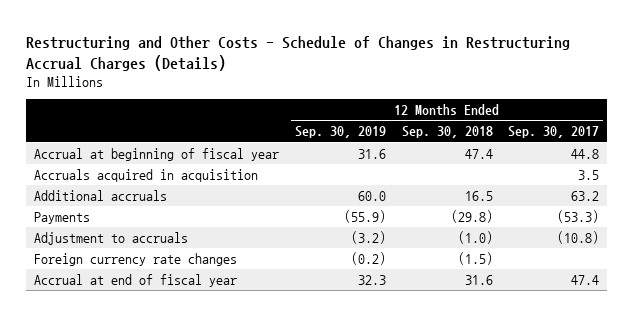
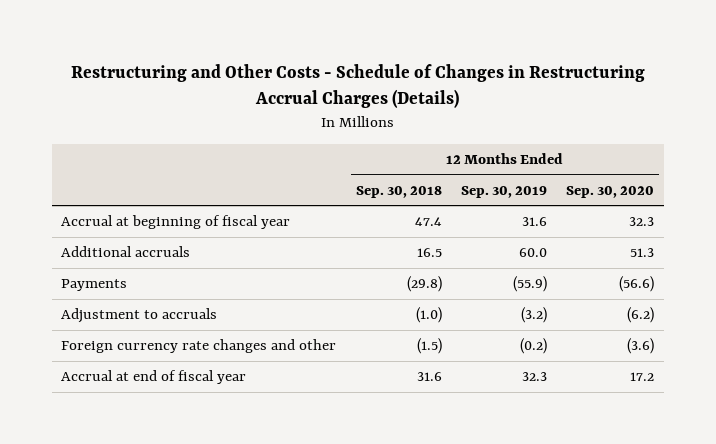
- | 12 Months Ended Sep. 30, 2019 | 12 Months Ended Sep. 30, 2018 | 12 Months Ended Sep. 30, 2017
+ | 12 Months Ended Sep. 30, 2018 | 12 Months Ended Sep. 30, 2019 | 12 Months Ended Sep. 30, 2020
- Accruals acquired in acquisition | | | 3.5
- Foreign currency rate changes | (0.2) | (1.5) |
+ Foreign currency rate changes and other | (1.5) | (0.2) | (3.6)

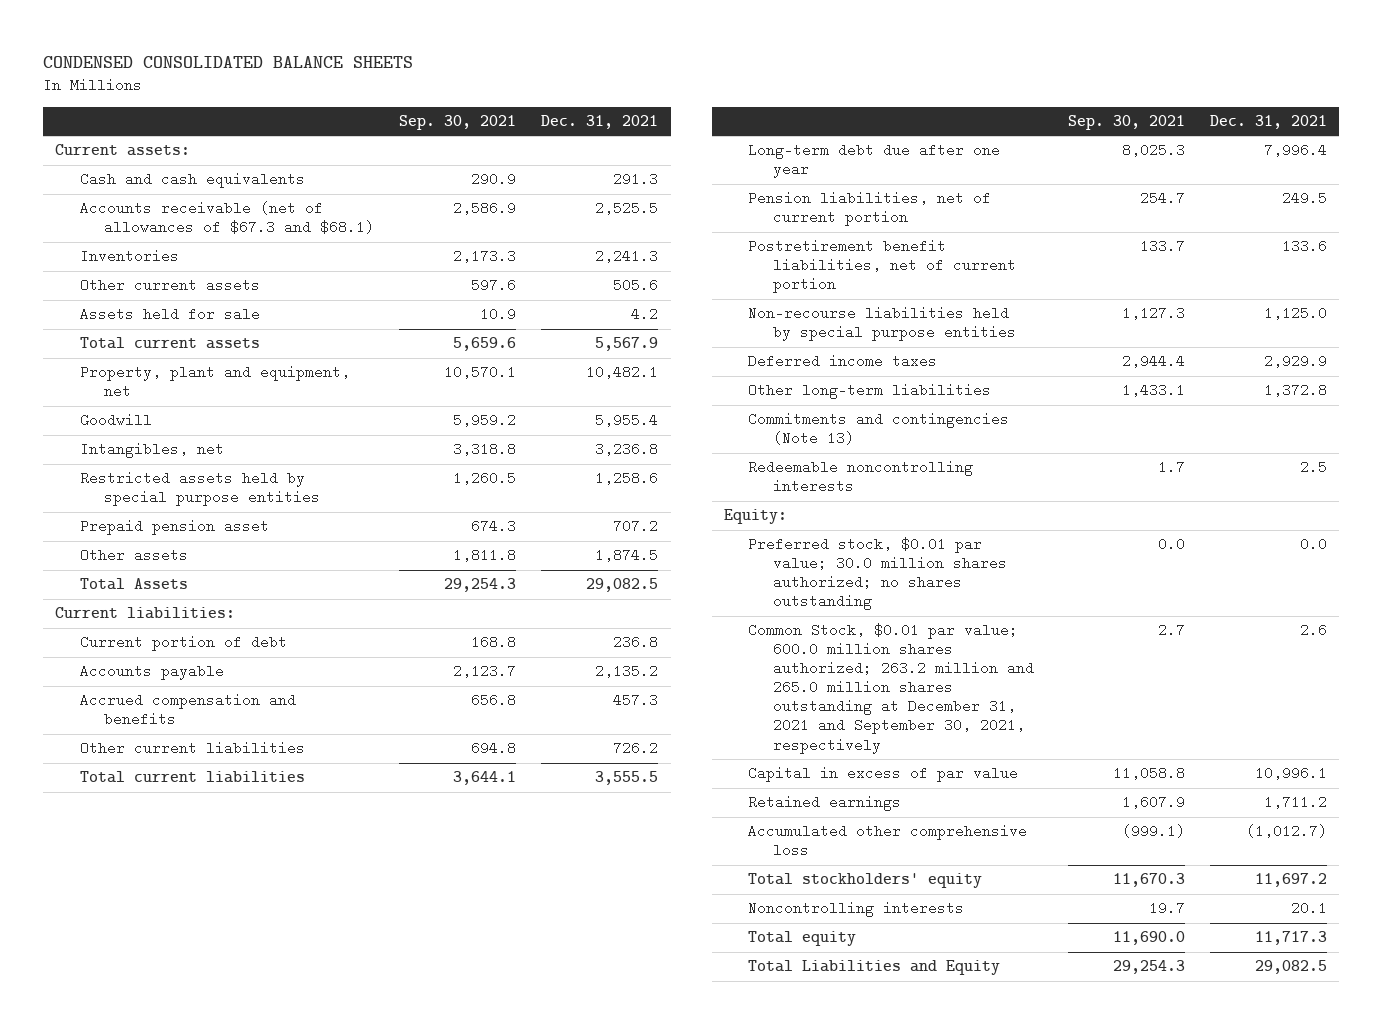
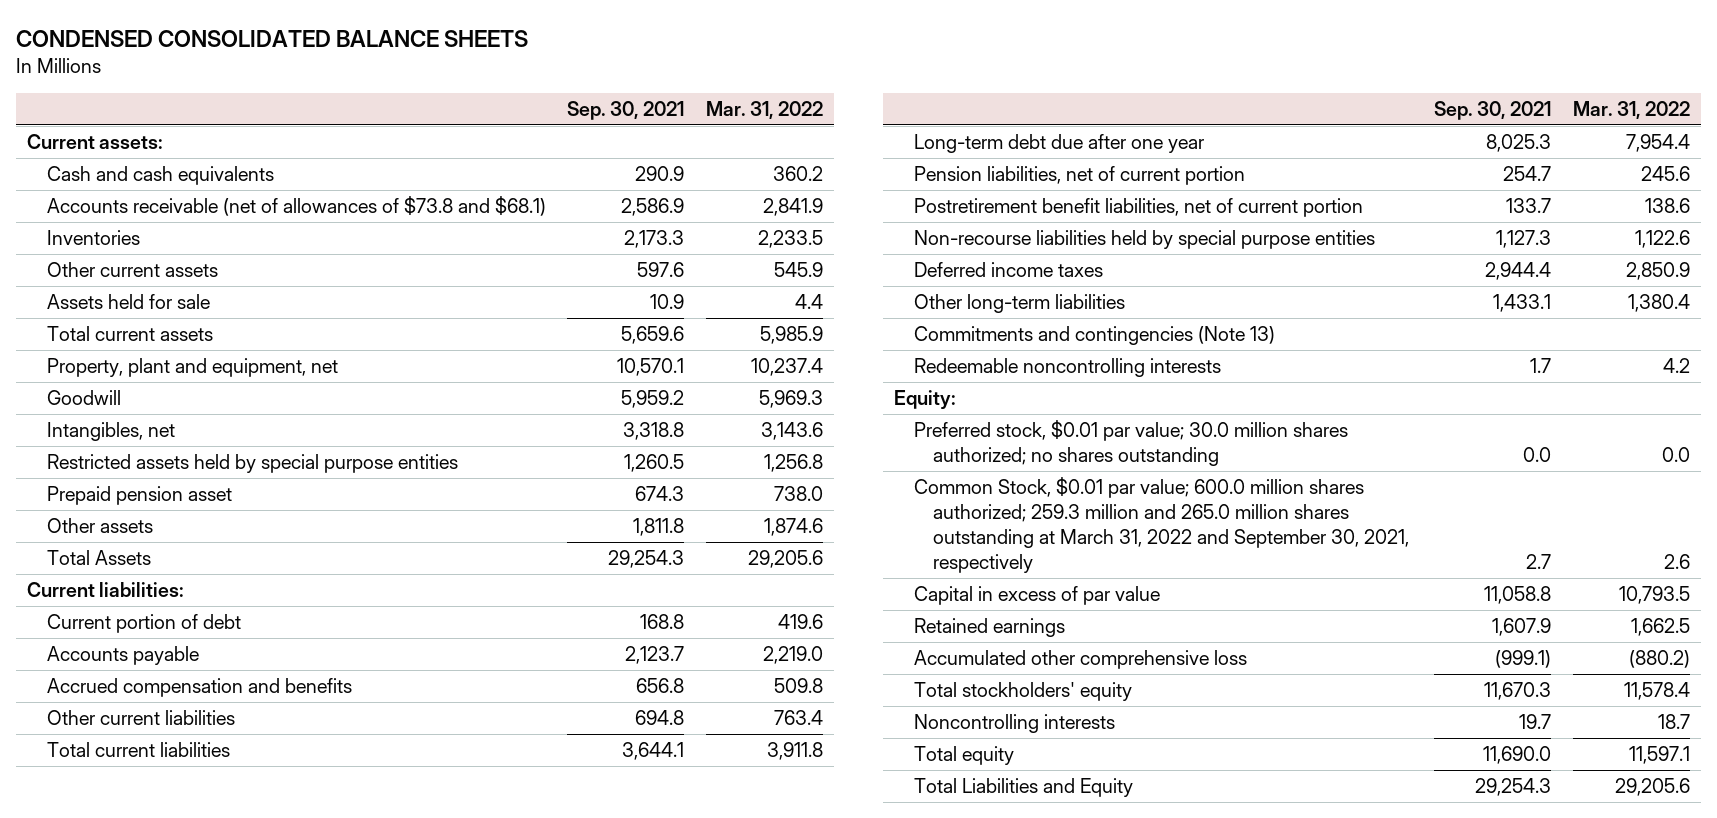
- | Sep. 30, 2021 | Dec. 31, 2021
+ | Sep. 30, 2021 | Mar. 31, 2022
- Accounts receivable (net of allowances of $67.3 and $68.1) | 2,586.9 | 2,525.5
+ Accounts receivable (net of allowances of $73.8 and $68.1) | 2,586.9 | 2,841.9
- Common Stock, $0.01 par value; 600.0 million shares authorized; 263.2 million and 265.0 million shares outstanding at December 31, 2021 and September 30, 2021, respectively | 2.7 | 2.6
+ Common Stock, $0.01 par value; 600.0 million shares authorized; 259.3 million and 265.0 million shares outstanding at March 31, 2022 and September 30, 2021, respectively | 2.7 | 2.6

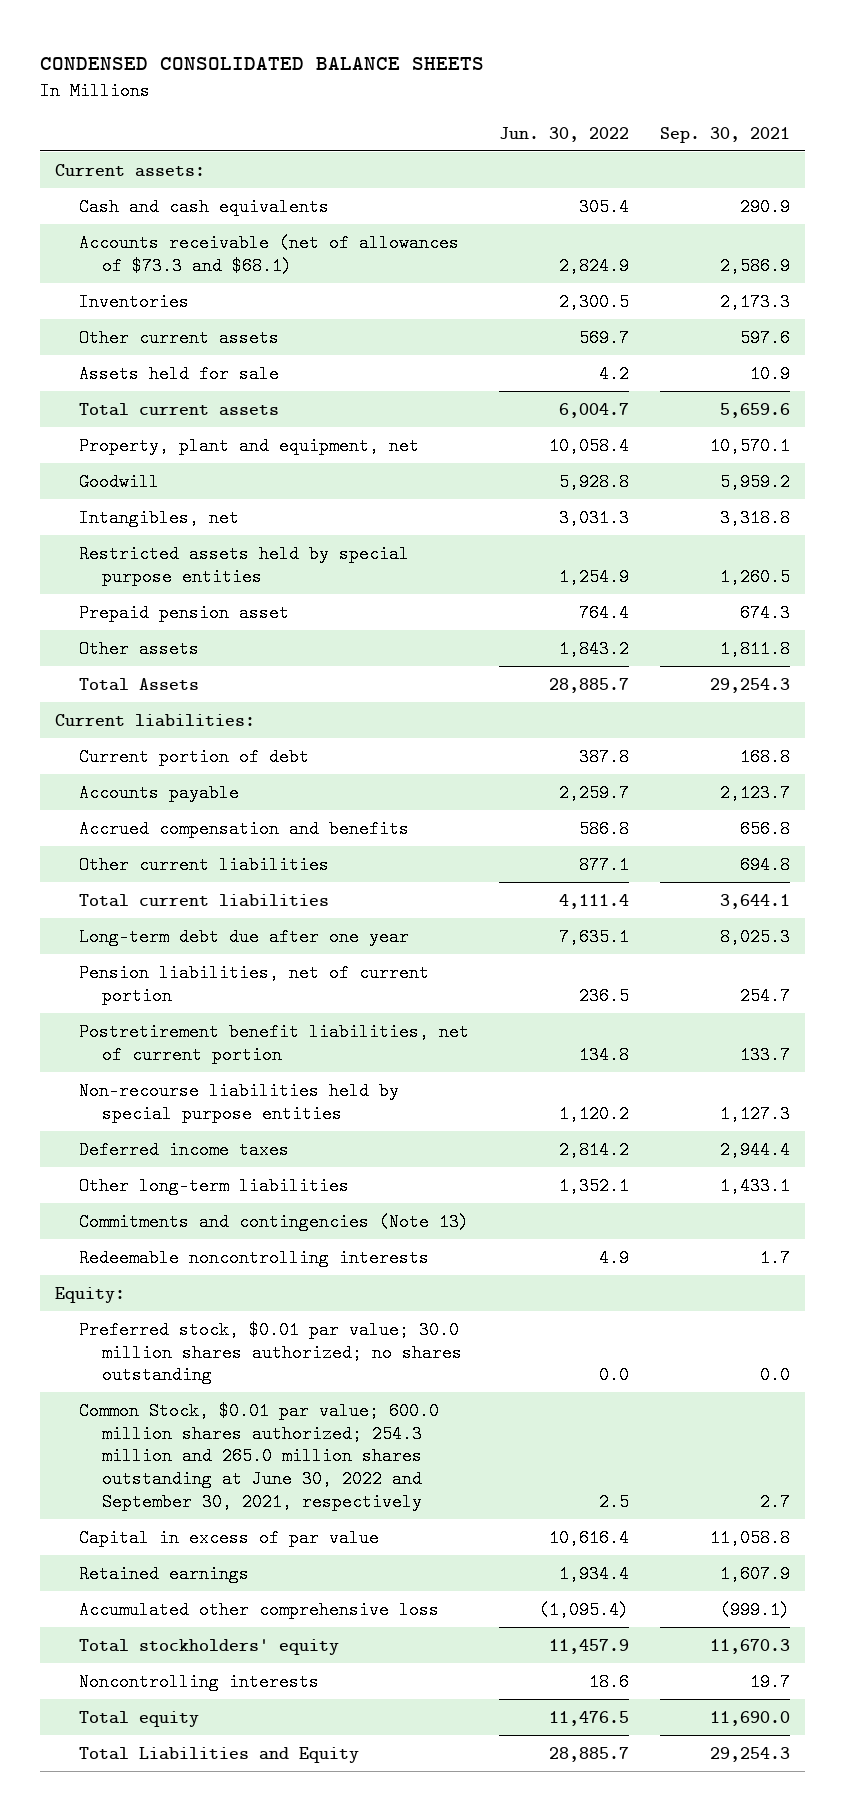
- | Sep. 30, 2021 | Mar. 31, 2022
+ | Jun. 30, 2022 | Sep. 30, 2021
- Accounts receivable (net of allowances of $73.8 and $68.1) | 2,586.9 | 2,841.9
+ Accounts receivable (net of allowances of $73.3 and $68.1) | 2,824.9 | 2,586.9
- Common Stock, $0.01 par value; 600.0 million shares authorized; 259.3 million and 265.0 million shares outstanding at March 31, 2022 and September 30, 2021, respectively | 2.7 | 2.6
+ Common Stock, $0.01 par value; 600.0 million shares authorized; 254.3 million and 265.0 million shares outstanding at June 30, 2022 and September 30, 2021, respectively | 2.5 | 2.7

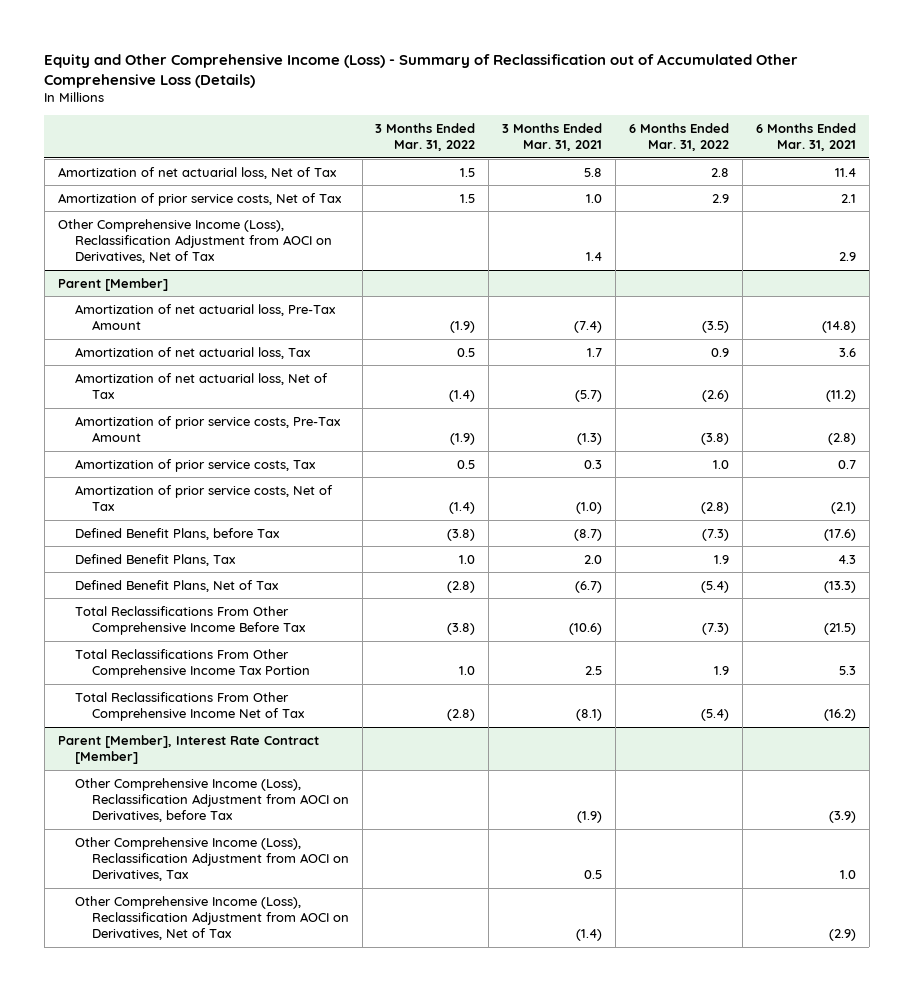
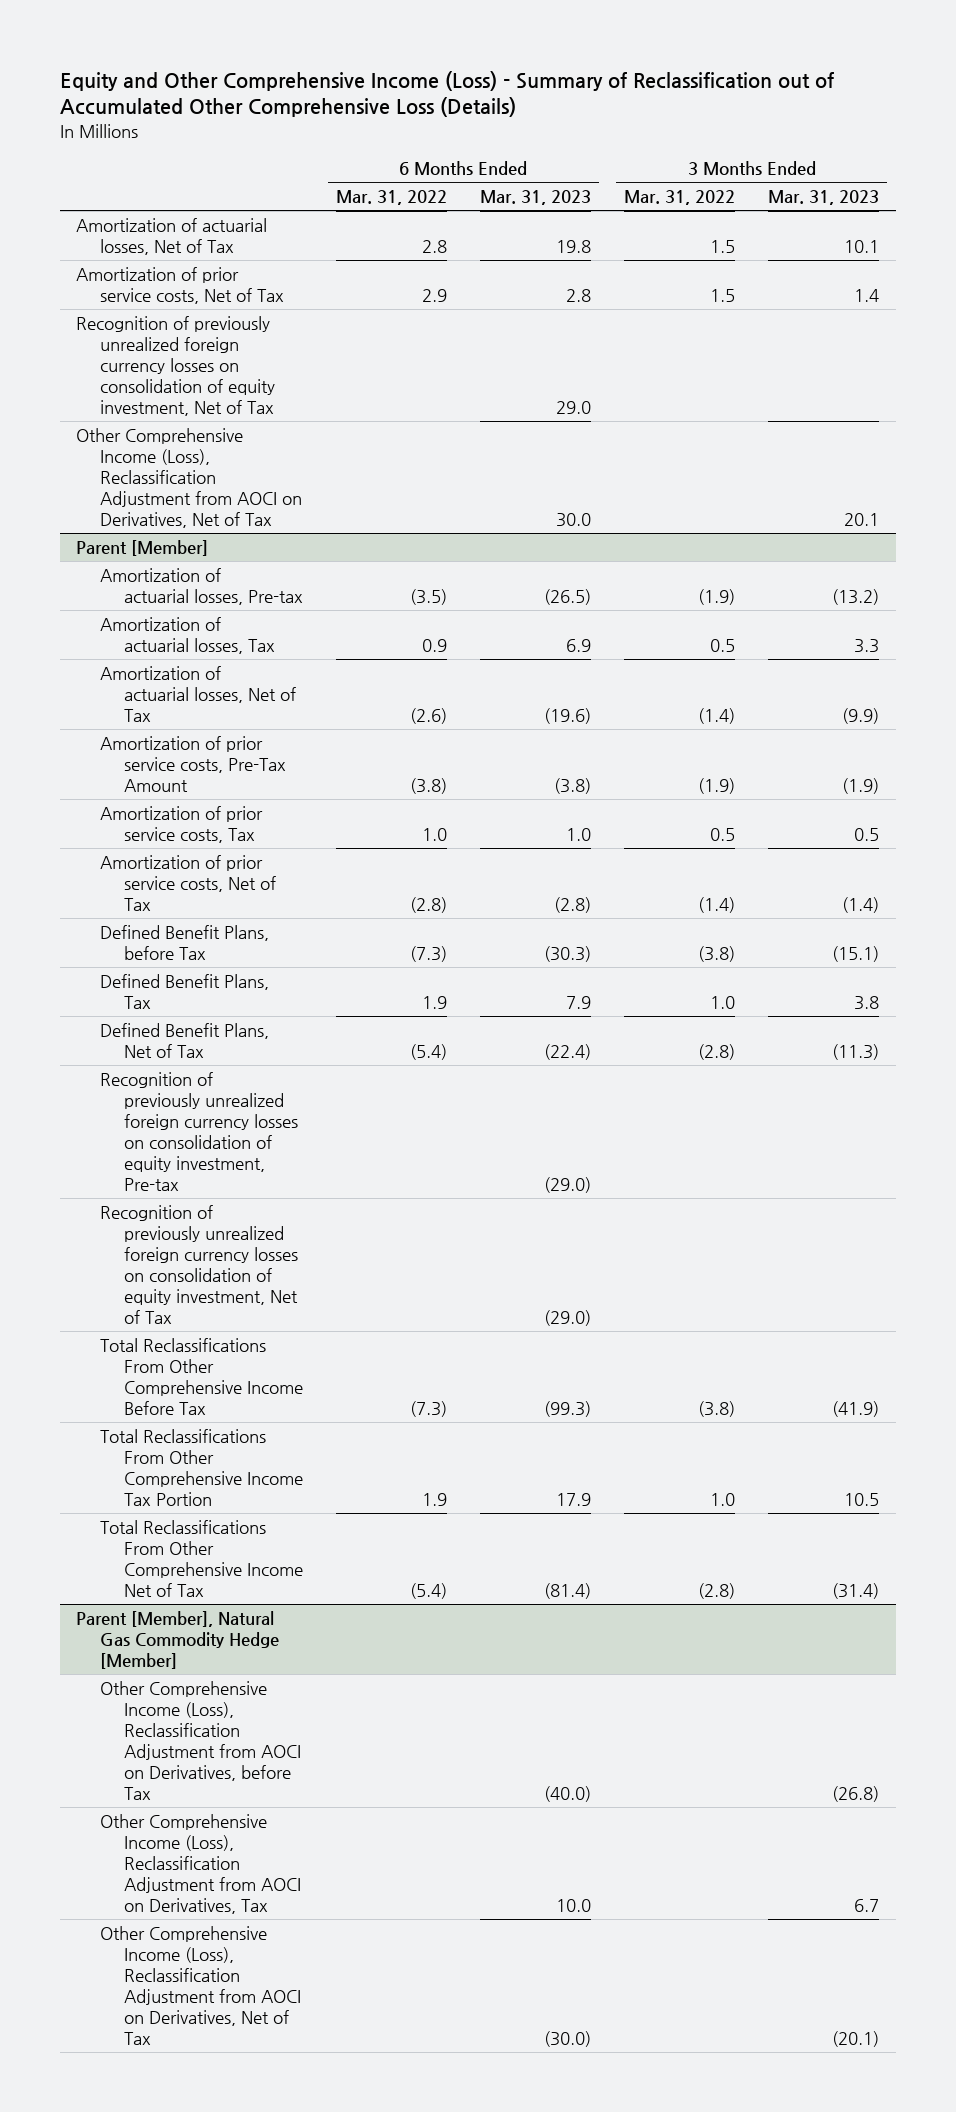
- | 3 Months Ended Mar. 31, 2022 | 3 Months Ended Mar. 31, 2021 | 6 Months Ended Mar. 31, 2022 | 6 Months Ended Mar. 31, 2021
+ | 6 Months Ended Mar. 31, 2022 | 6 Months Ended Mar. 31, 2023 | 3 Months Ended Mar. 31, 2022 | 3 Months Ended Mar. 31, 2023
- Amortization of net actuarial loss, Net of Tax | 1.5 | 5.8 | 2.8 | 11.4
+ Amortization of actuarial losses, Net of Tax | 2.8 | 19.8 | 1.5 | 10.1
+ Recognition of previously unrealized foreign currency losses on consolidation of equity investment, Net of Tax | | 29.0 | |
@ Parent [Member]
- Amortization of net actuarial loss, Pre-Tax Amount | (1.9) | (7.4) | (3.5) | (14.8)
- Amortization of net actuarial loss, Tax | 0.5 | 1.7 | 0.9 | 3.6
- Amortization of net actuarial loss, Net of Tax | (1.4) | (5.7) | (2.6) | (11.2)
+ Amortization of actuarial losses, Pre-tax | (3.5) | (26.5) | (1.9) | (13.2)
+ Amortization of actuarial losses, Tax | 0.9 | 6.9 | 0.5 | 3.3
+ Amortization of actuarial losses, Net of Tax | (2.6) | (19.6) | (1.4) | (9.9)
+ Recognition of previously unrealized foreign currency losses on consolidation of equity investment, Pre-tax | | (29.0) | |
+ Recognition of previously unrealized foreign currency losses on consolidation of equity investment, Net of Tax | | (29.0) | |
- Parent [Member], Interest Rate Contract [Member]
+ Parent [Member], Natural Gas Commodity Hedge [Member]

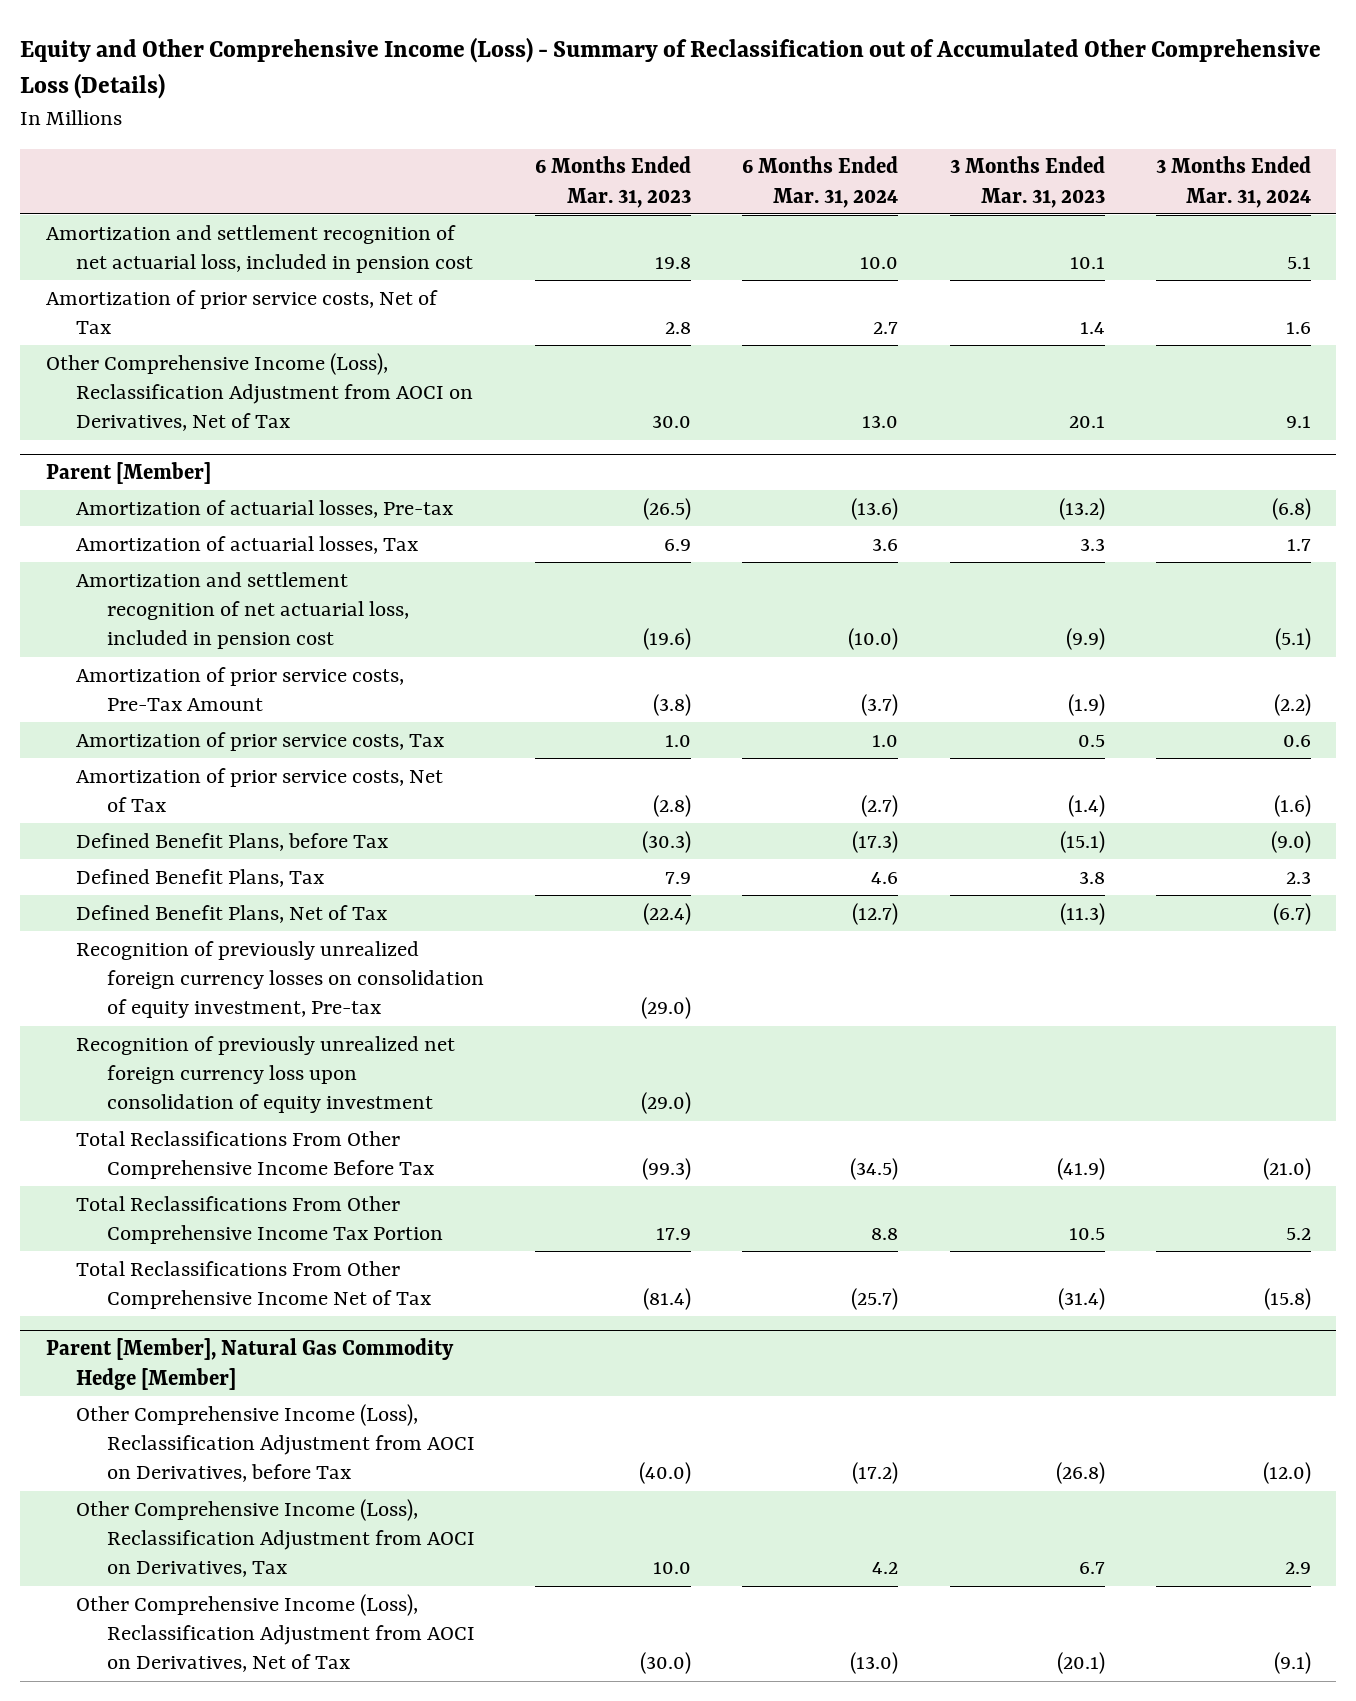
- | 6 Months Ended Mar. 31, 2022 | 6 Months Ended Mar. 31, 2023 | 3 Months Ended Mar. 31, 2022 | 3 Months Ended Mar. 31, 2023
+ | 6 Months Ended Mar. 31, 2023 | 6 Months Ended Mar. 31, 2024 | 3 Months Ended Mar. 31, 2023 | 3 Months Ended Mar. 31, 2024
- Amortization of actuarial losses, Net of Tax | 2.8 | 19.8 | 1.5 | 10.1
+ Amortization and settlement recognition of net actuarial loss, included in pension cost | 19.8 | 10.0 | 10.1 | 5.1
- Recognition of previously unrealized foreign currency losses on consolidation of equity investment, Net of Tax | | 29.0 | |
@ Parent [Member]
- Amortization of actuarial losses, Net of Tax | (2.6) | (19.6) | (1.4) | (9.9)
+ Amortization and settlement recognition of net actuarial loss, included in pension cost | (19.6) | (10.0) | (9.9) | (5.1)
- Recognition of previously unrealized foreign currency losses on consolidation of equity investment, Net of Tax | | (29.0) | |
+ Recognition of previously unrealized net foreign currency loss upon consolidation of equity investment | (29.0) | | |

